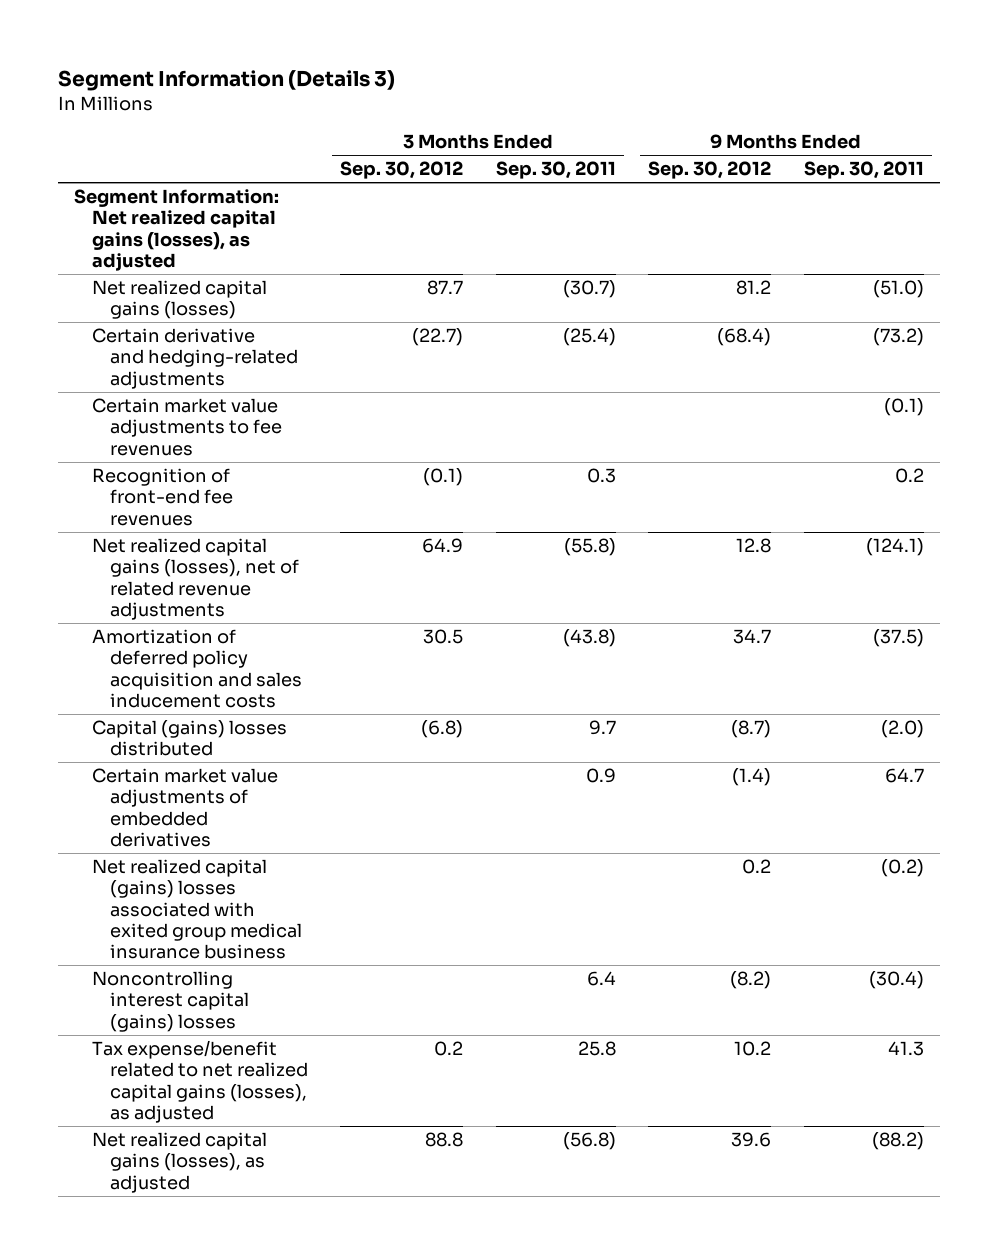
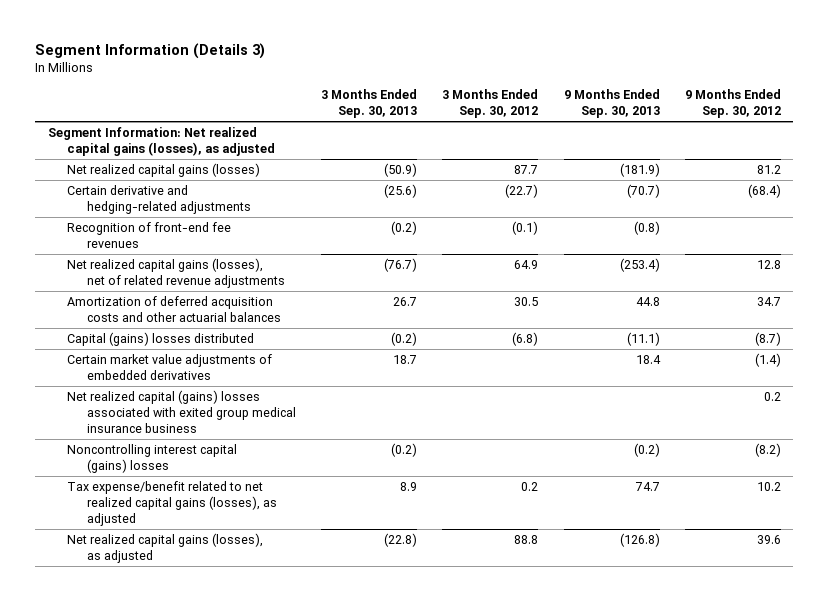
- | 3 Months Ended Sep. 30, 2012 | 3 Months Ended Sep. 30, 2011 | 9 Months Ended Sep. 30, 2012 | 9 Months Ended Sep. 30, 2011
+ | 3 Months Ended Sep. 30, 2013 | 3 Months Ended Sep. 30, 2012 | 9 Months Ended Sep. 30, 2013 | 9 Months Ended Sep. 30, 2012
- Certain market value adjustments to fee revenues | | | | (0.1)
- Amortization of deferred policy acquisition and sales inducement costs | 30.5 | (43.8) | 34.7 | (37.5)
+ Amortization of deferred acquisition costs and other actuarial balances | 26.7 | 30.5 | 44.8 | 34.7

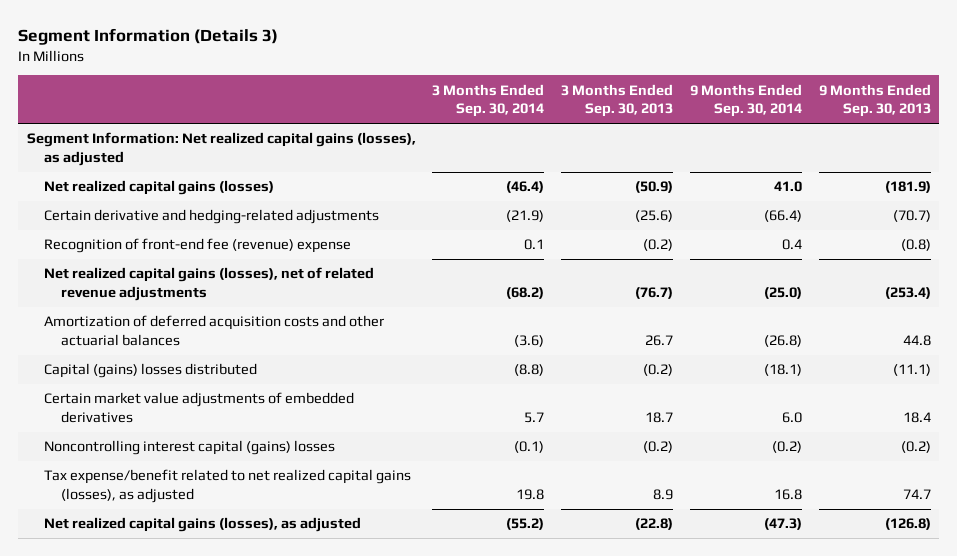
- | 3 Months Ended Sep. 30, 2013 | 3 Months Ended Sep. 30, 2012 | 9 Months Ended Sep. 30, 2013 | 9 Months Ended Sep. 30, 2012
+ | 3 Months Ended Sep. 30, 2014 | 3 Months Ended Sep. 30, 2013 | 9 Months Ended Sep. 30, 2014 | 9 Months Ended Sep. 30, 2013
- Recognition of front-end fee revenues | (0.2) | (0.1) | (0.8) |
+ Recognition of front-end fee (revenue) expense | 0.1 | (0.2) | 0.4 | (0.8)
- Net realized capital (gains) losses associated with exited group medical insurance business | | | | 0.2

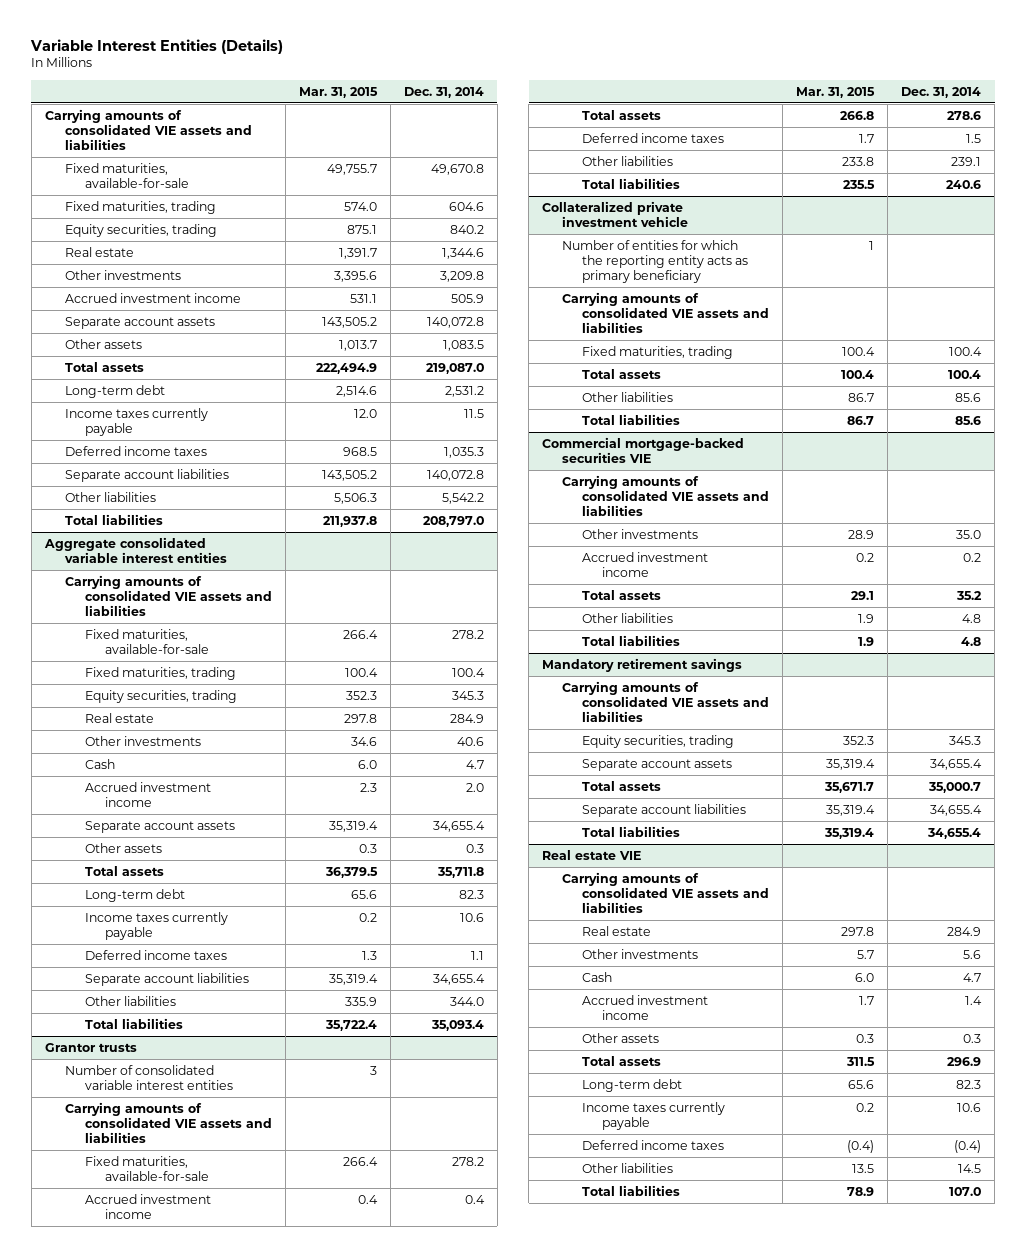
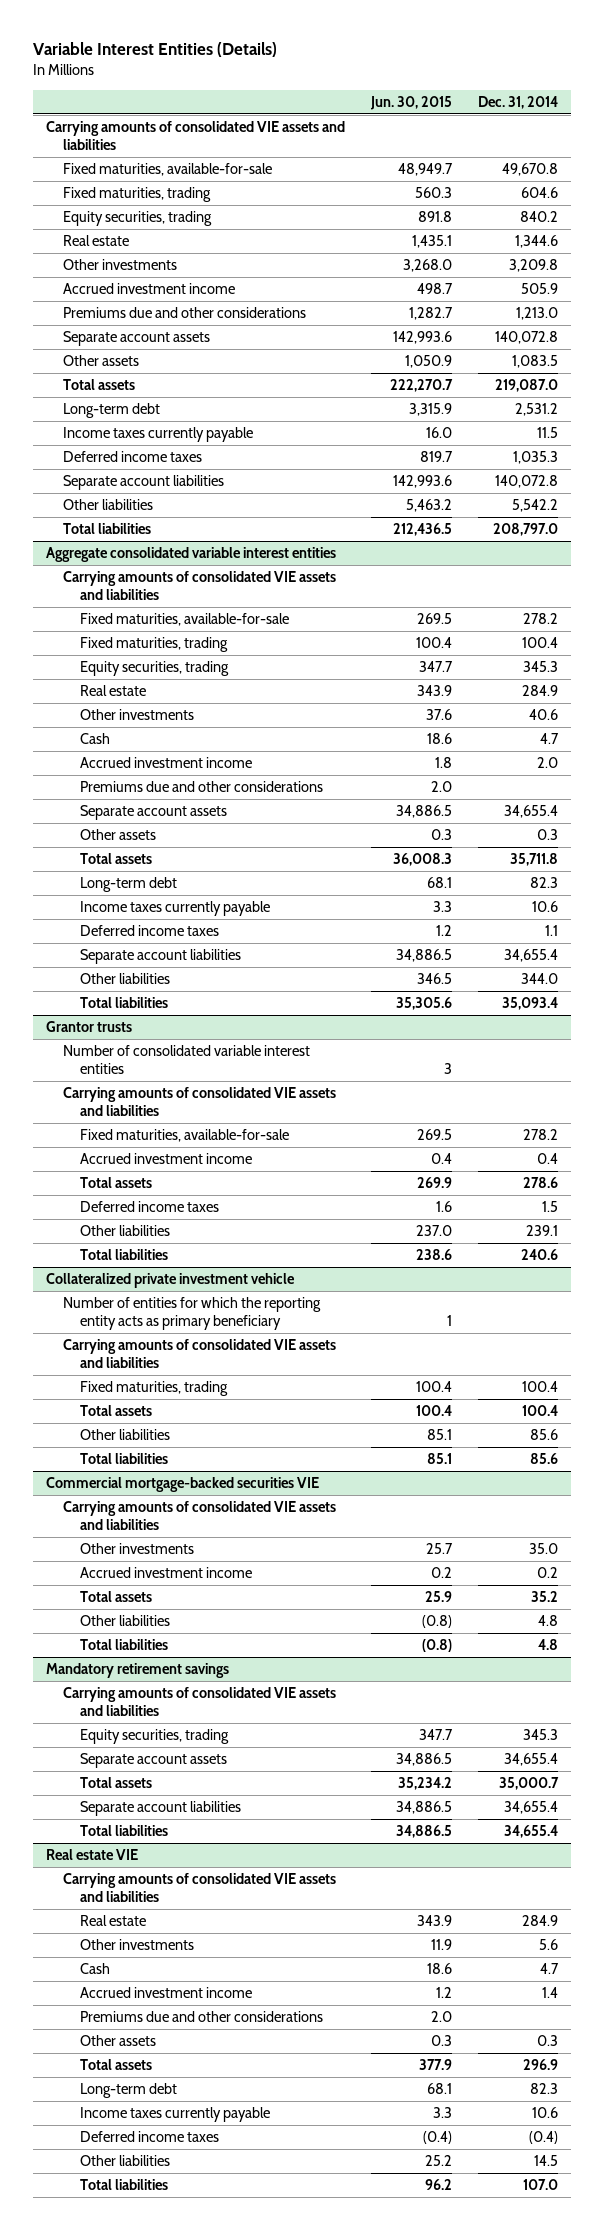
- | Mar. 31, 2015 | Dec. 31, 2014
+ | Jun. 30, 2015 | Dec. 31, 2014
+ Premiums due and other considerations | 1,282.7 | 1,213.0
@ Aggregate consolidated variable interest entities
+ Premiums due and other considerations | 2.0 |
@ Real estate VIE
+ Premiums due and other considerations | 2.0 |

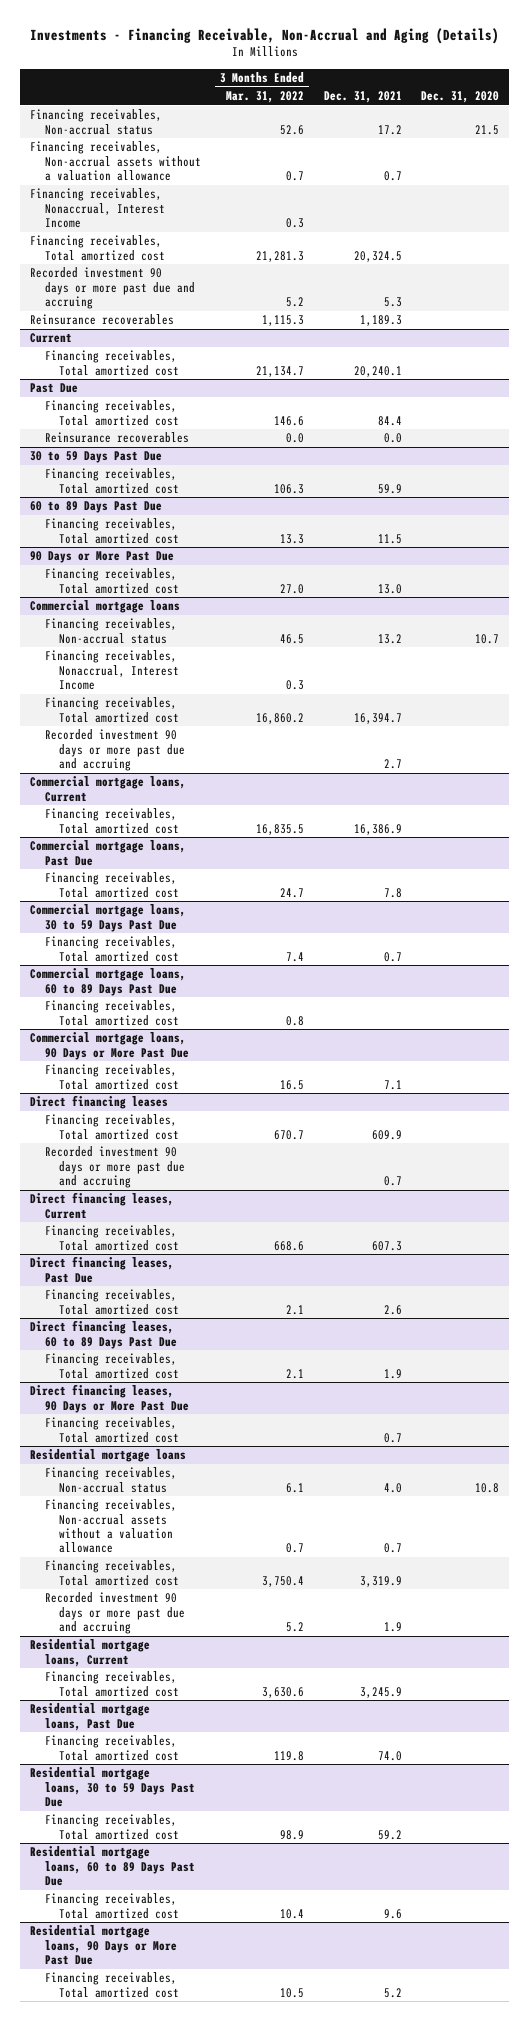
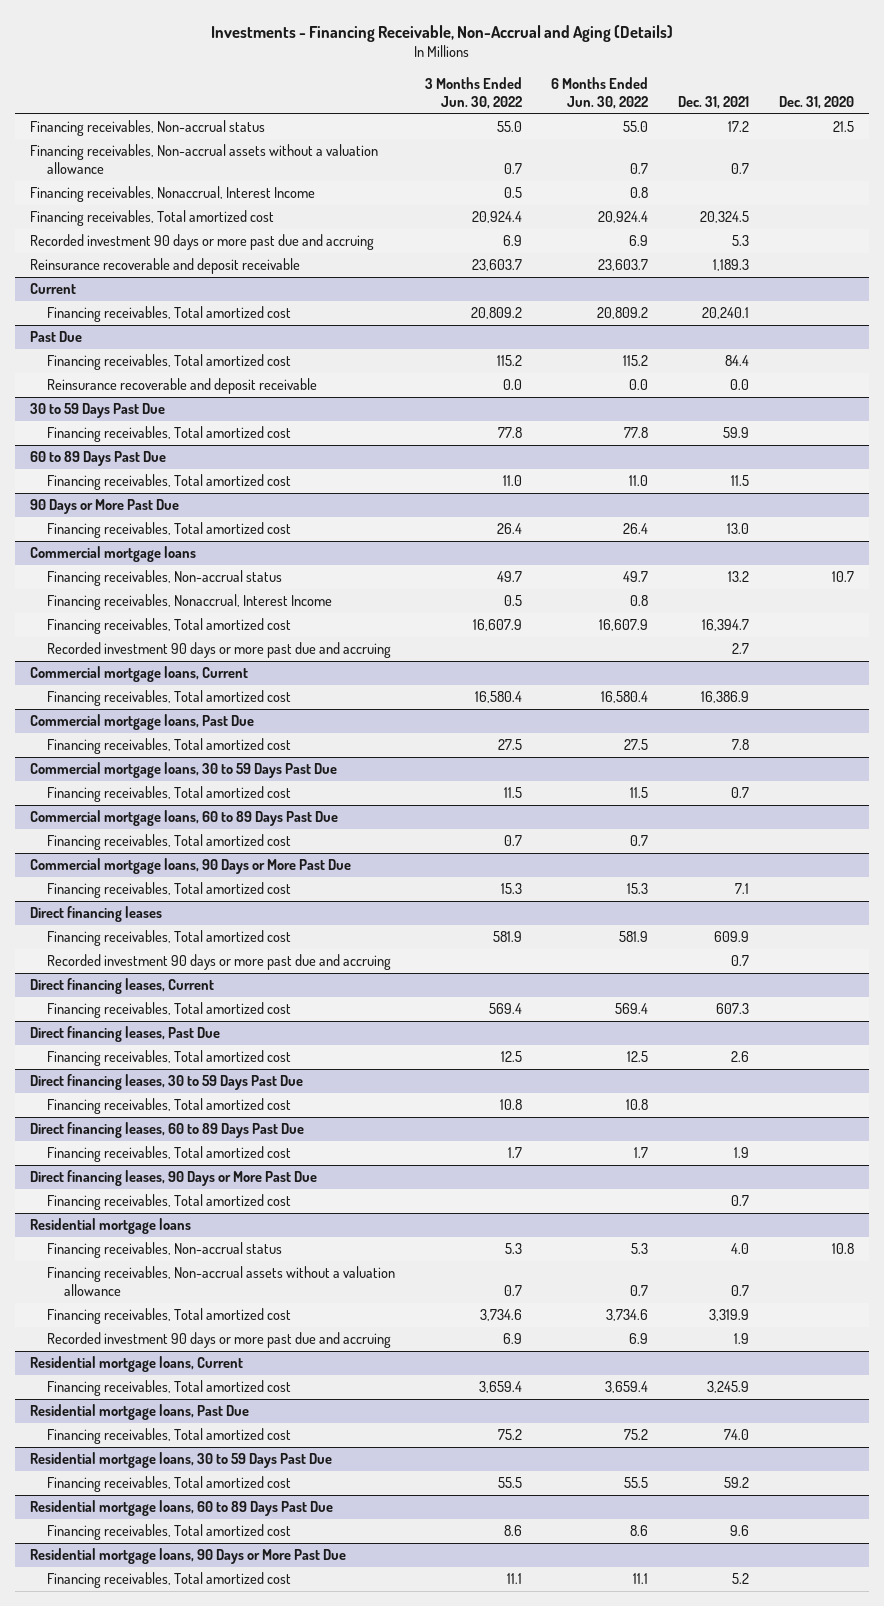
- | 3 Months Ended Mar. 31, 2022 | Dec. 31, 2021 | Dec. 31, 2020
+ | 3 Months Ended Jun. 30, 2022 | 6 Months Ended Jun. 30, 2022 | Dec. 31, 2021 | Dec. 31, 2020
- Reinsurance recoverables | 1,115.3 | 1,189.3 |
+ Reinsurance recoverable and deposit receivable | 23,603.7 | 23,603.7 | 1,189.3 |
@ Past Due
- Reinsurance recoverables | 0.0 | 0.0 |
+ Reinsurance recoverable and deposit receivable | 0.0 | 0.0 | 0.0 |
+ Direct financing leases, 30 to 59 Days Past Due
+ Financing receivables, Total amortized cost | 10.8 | 10.8 | |

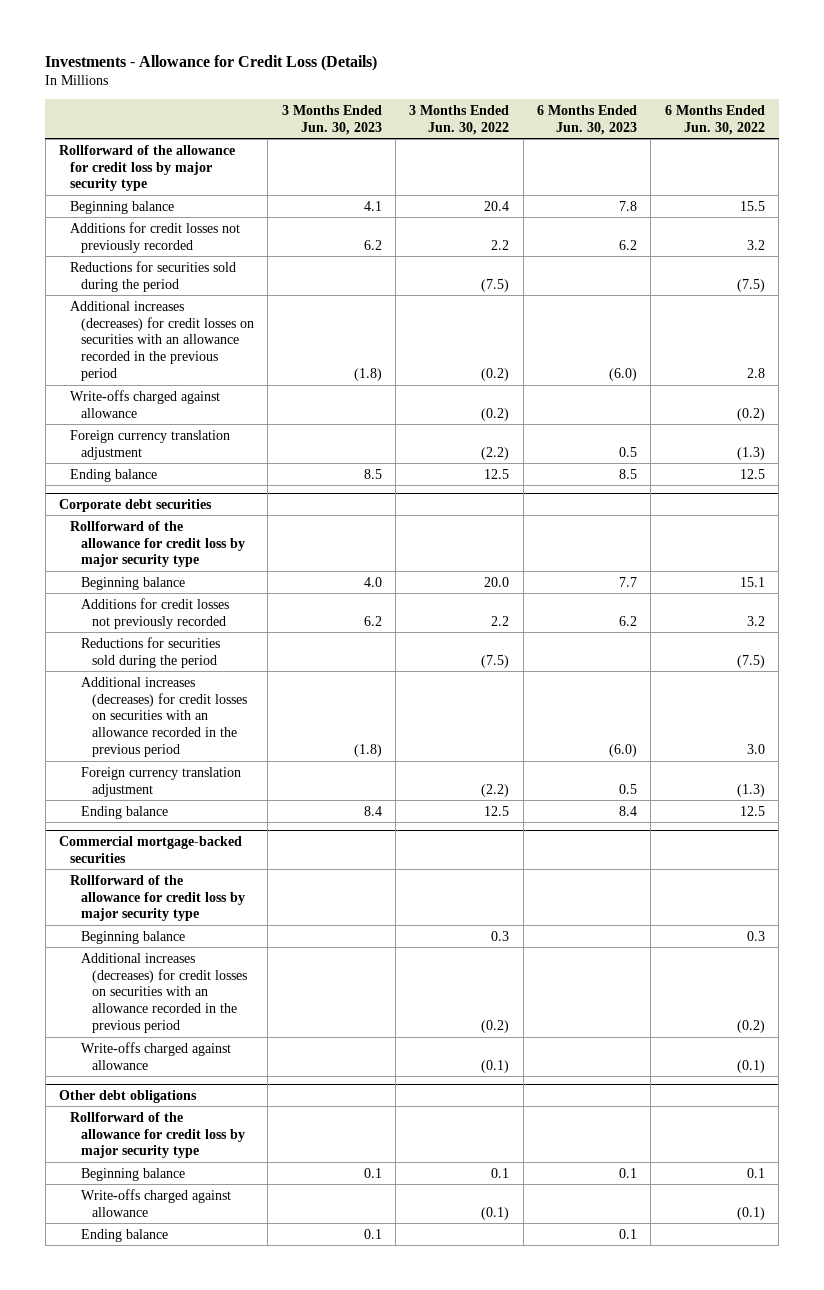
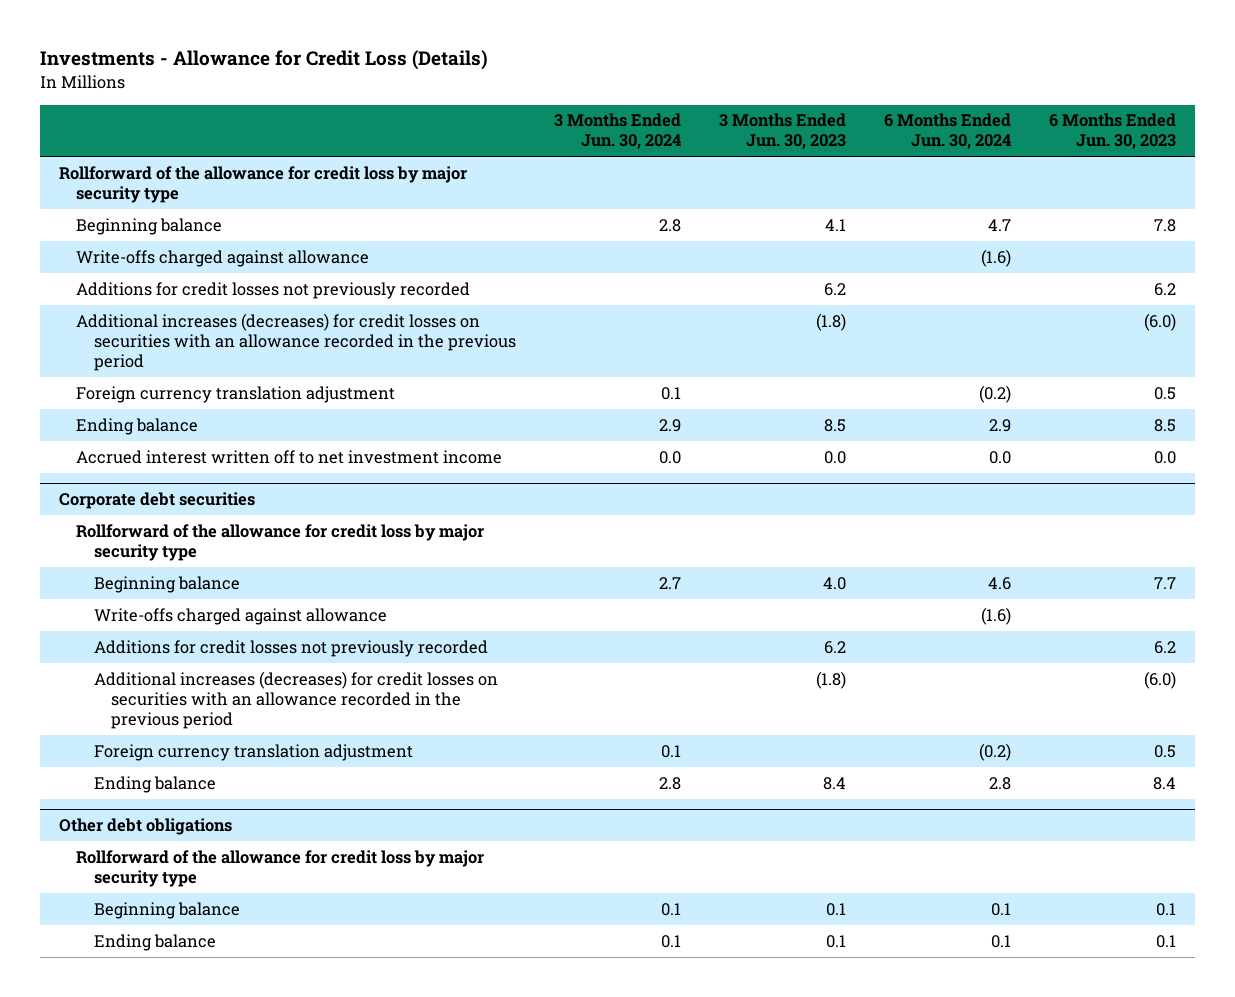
- | 3 Months Ended Jun. 30, 2023 | 3 Months Ended Jun. 30, 2022 | 6 Months Ended Jun. 30, 2023 | 6 Months Ended Jun. 30, 2022
+ | 3 Months Ended Jun. 30, 2024 | 3 Months Ended Jun. 30, 2023 | 6 Months Ended Jun. 30, 2024 | 6 Months Ended Jun. 30, 2023
moved up: Write-offs charged against allowance | | | (1.6) |
- Reductions for securities sold during the period | | (7.5) | | (7.5)
+ Accrued interest written off to net investment income | 0.0 | 0.0 | 0.0 | 0.0
@ Corporate debt securities
+ Write-offs charged against allowance | | | (1.6) |
- Reductions for securities sold during the period | | (7.5) | | (7.5)
- Commercial mortgage-backed securities
- Rollforward of the allowance for credit loss by major security type
- Beginning balance | | 0.3 | | 0.3
- Additional increases (decreases) for credit losses on securities with an allowance recorded in the previous period | | (0.2) | | (0.2)
- Write-offs charged against allowance | | (0.1) | | (0.1)
@ Other debt obligations
- Write-offs charged against allowance | | (0.1) | | (0.1)

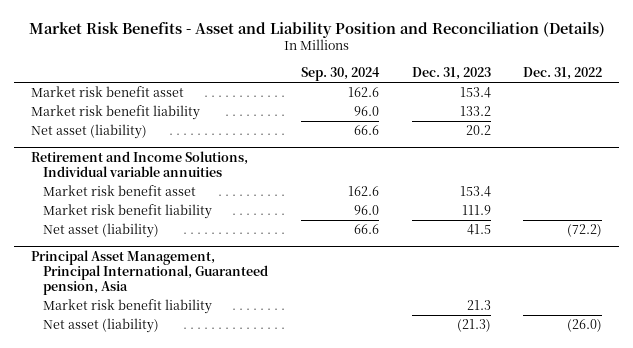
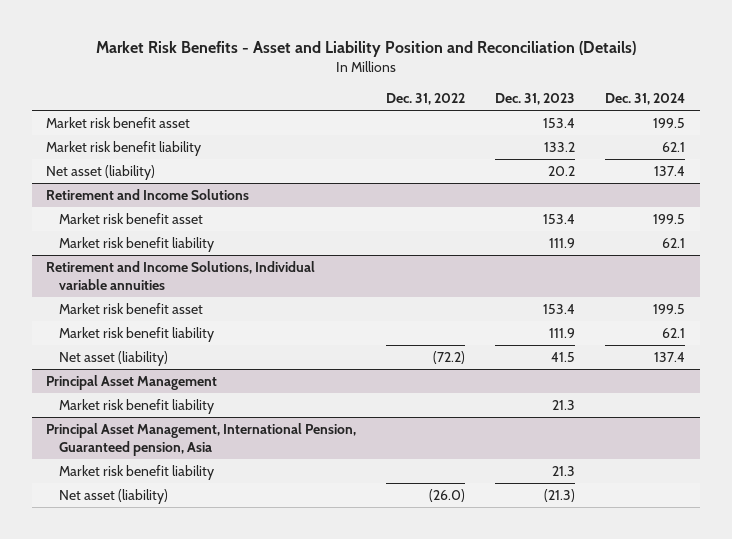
- | Sep. 30, 2024 | Dec. 31, 2023 | Dec. 31, 2022
+ | Dec. 31, 2022 | Dec. 31, 2023 | Dec. 31, 2024
+ Retirement and Income Solutions
+ Market risk benefit asset | | 153.4 | 199.5
+ Market risk benefit liability | | 111.9 | 62.1
- Principal Asset Management, Principal International, Guaranteed pension, Asia
+ Principal Asset Management
+ Principal Asset Management, International Pension, Guaranteed pension, Asia
+ Market risk benefit liability | | 21.3 |

